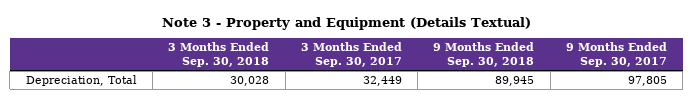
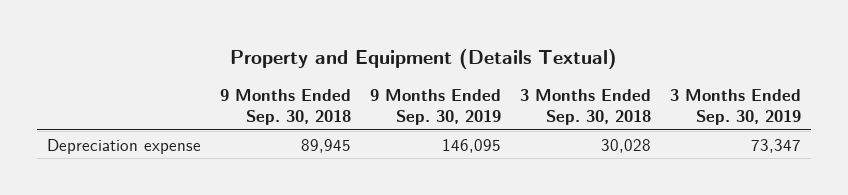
- Note 3 - Property and Equipment (Details Textual)
+ Property and Equipment (Details Textual)
- | 3 Months Ended Sep. 30, 2018 | 3 Months Ended Sep. 30, 2017 | 9 Months Ended Sep. 30, 2018 | 9 Months Ended Sep. 30, 2017
+ | 9 Months Ended Sep. 30, 2018 | 9 Months Ended Sep. 30, 2019 | 3 Months Ended Sep. 30, 2018 | 3 Months Ended Sep. 30, 2019
- Depreciation, Total | 30,028 | 32,449 | 89,945 | 97,805
+ Depreciation expense | 89,945 | 146,095 | 30,028 | 73,347

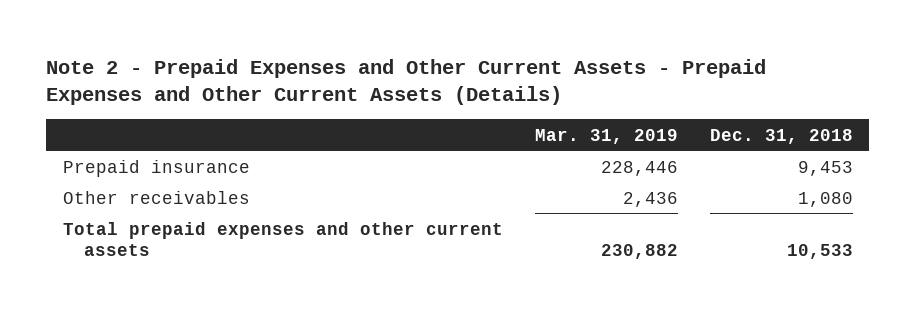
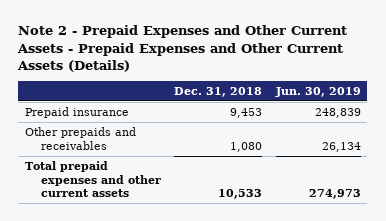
- | Mar. 31, 2019 | Dec. 31, 2018
+ | Dec. 31, 2018 | Jun. 30, 2019
- Other receivables | 2,436 | 1,080
+ Other prepaids and receivables | 1,080 | 26,134

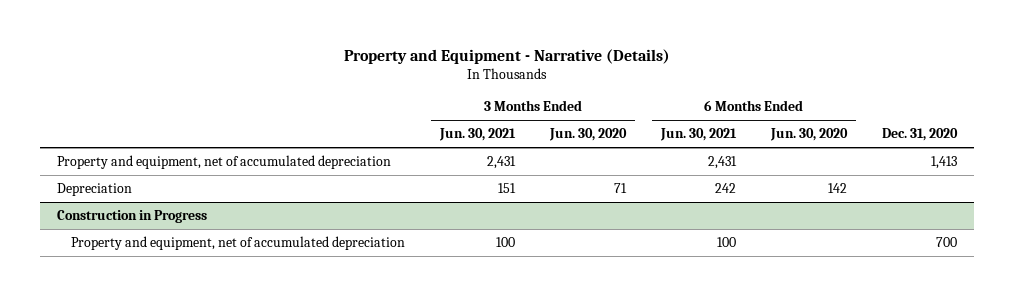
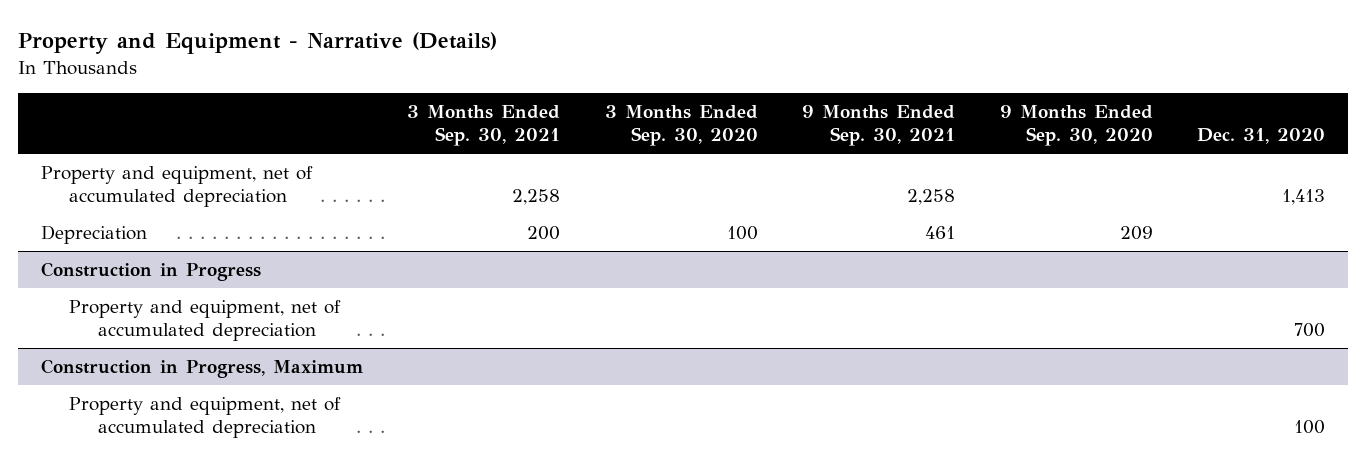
- | 3 Months Ended Jun. 30, 2021 | 3 Months Ended Jun. 30, 2020 | 6 Months Ended Jun. 30, 2021 | 6 Months Ended Jun. 30, 2020 | Dec. 31, 2020
+ | 3 Months Ended Sep. 30, 2021 | 3 Months Ended Sep. 30, 2020 | 9 Months Ended Sep. 30, 2021 | 9 Months Ended Sep. 30, 2020 | Dec. 31, 2020
+ Construction in Progress, Maximum
+ Property and equipment, net of accumulated depreciation | | | | | 100

